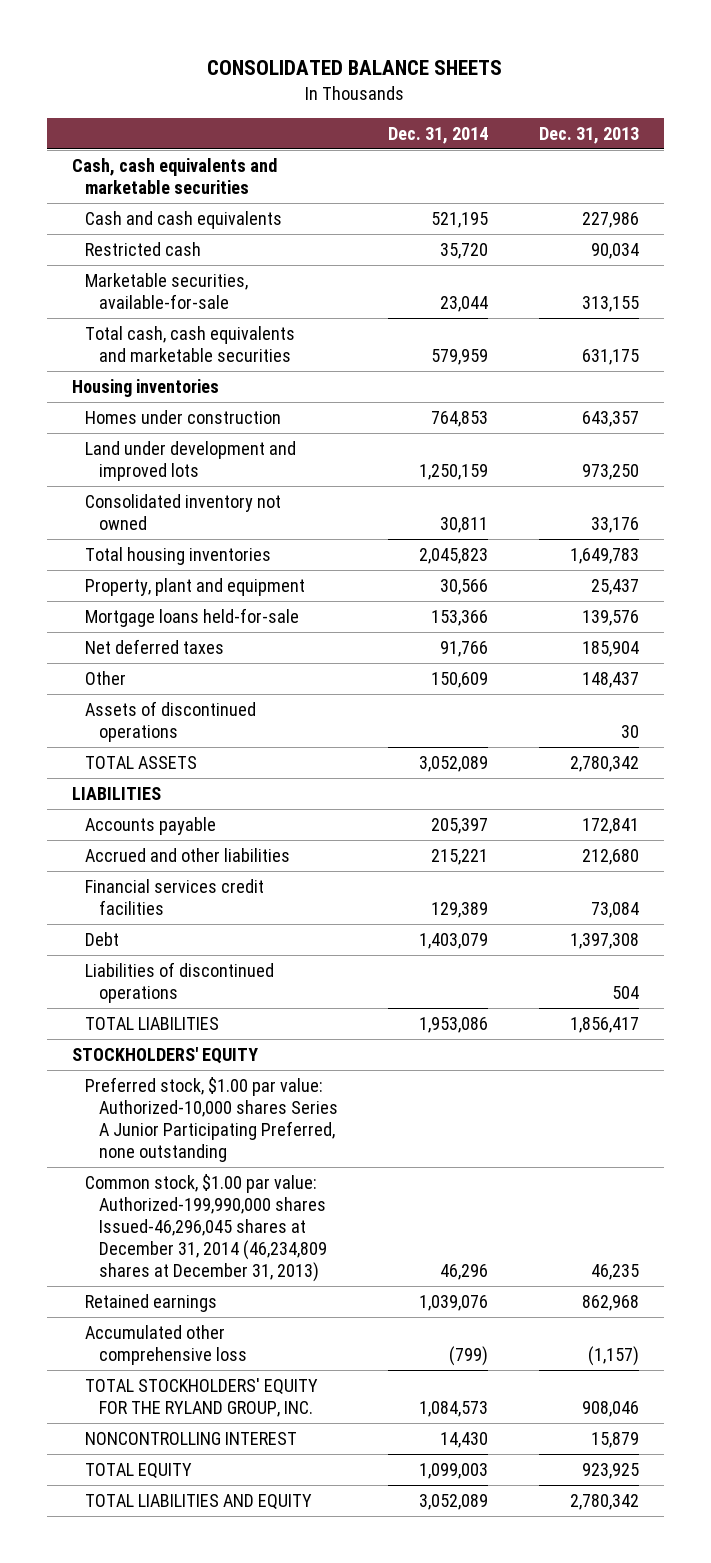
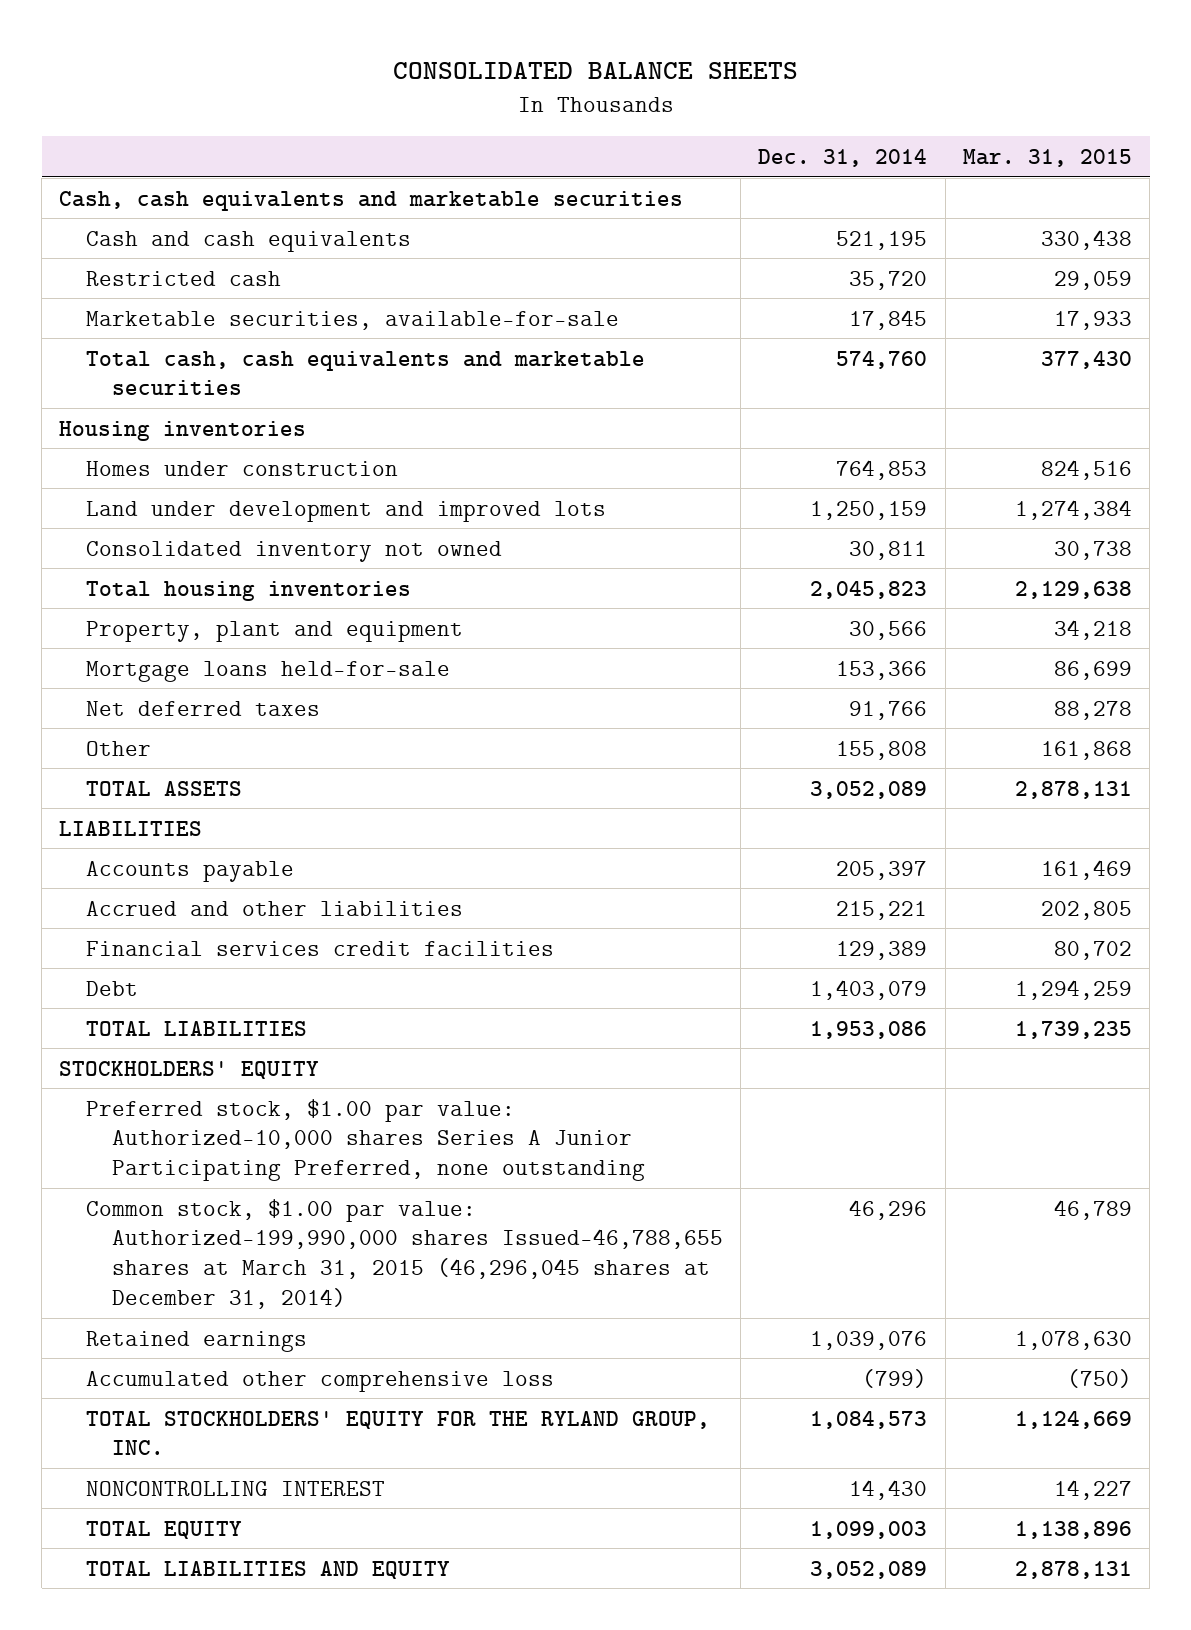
- | Dec. 31, 2014 | Dec. 31, 2013
+ | Dec. 31, 2014 | Mar. 31, 2015
- Marketable securities, available-for-sale | 23,044 | 313,155
- Total cash, cash equivalents and marketable securities | 579,959 | 631,175
+ Marketable securities, available-for-sale | 17,845 | 17,933
+ Total cash, cash equivalents and marketable securities | 574,760 | 377,430
- Other | 150,609 | 148,437
- Assets of discontinued operations | | 30
+ Other | 155,808 | 161,868
- Liabilities of discontinued operations | | 504
- Common stock, $1.00 par value: Authorized-199,990,000 shares Issued-46,296,045 shares at December 31, 2014 (46,234,809 shares at December 31, 2013) | 46,296 | 46,235
+ Common stock, $1.00 par value: Authorized-199,990,000 shares Issued-46,788,655 shares at March 31, 2015 (46,296,045 shares at December 31, 2014) | 46,296 | 46,789

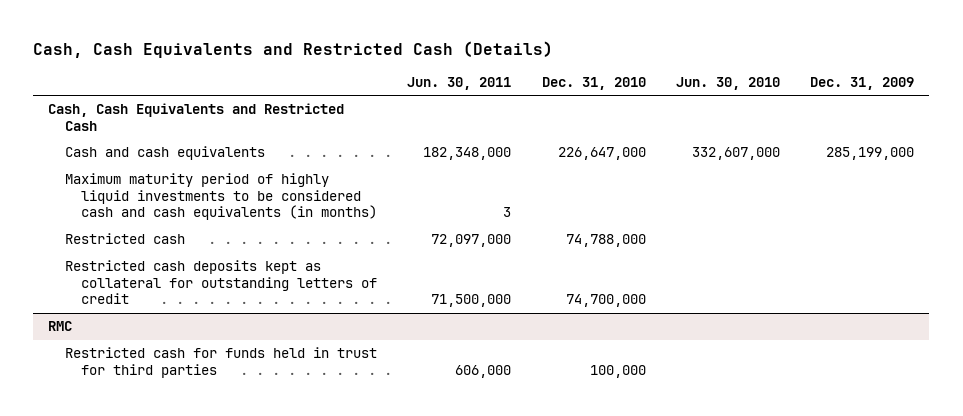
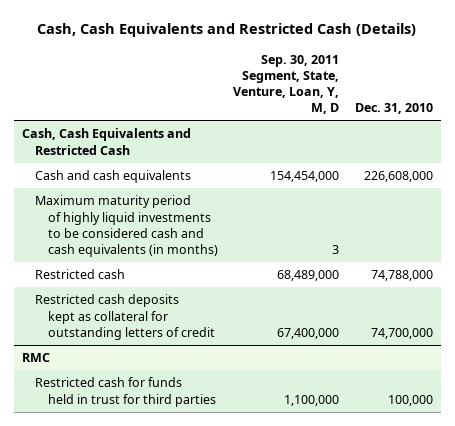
- | Jun. 30, 2011 | Dec. 31, 2010 | Jun. 30, 2010 | Dec. 31, 2009
+ | Sep. 30, 2011 Segment, State, Venture, Loan, Y, M, D | Dec. 31, 2010
- Cash and cash equivalents | 182,348,000 | 226,647,000 | 332,607,000 | 285,199,000
+ Cash and cash equivalents | 154,454,000 | 226,608,000

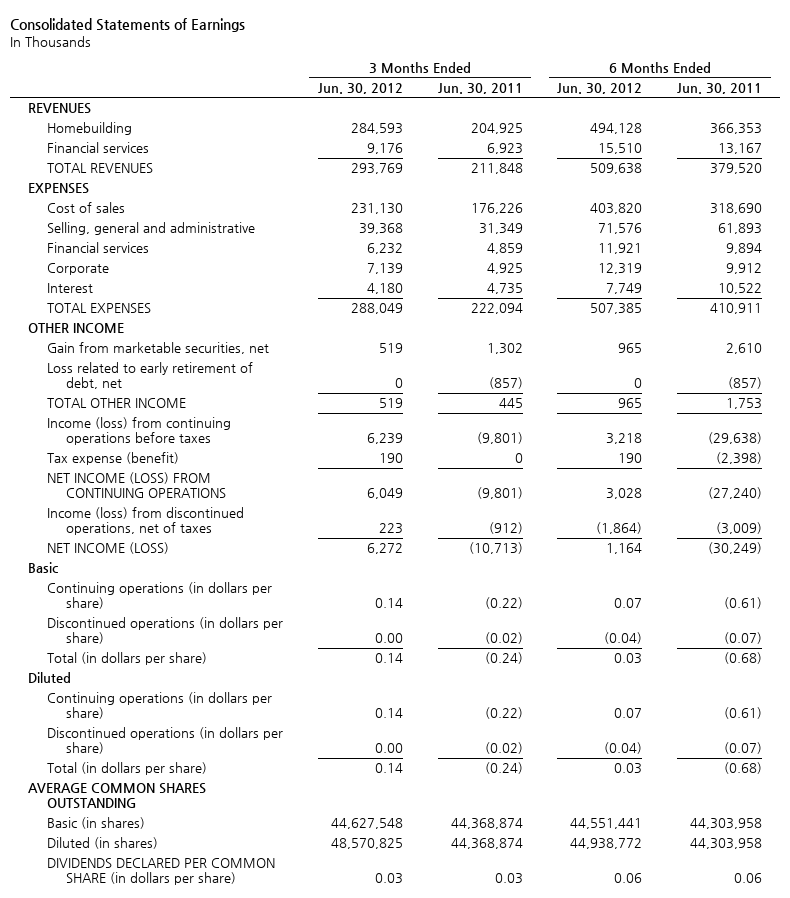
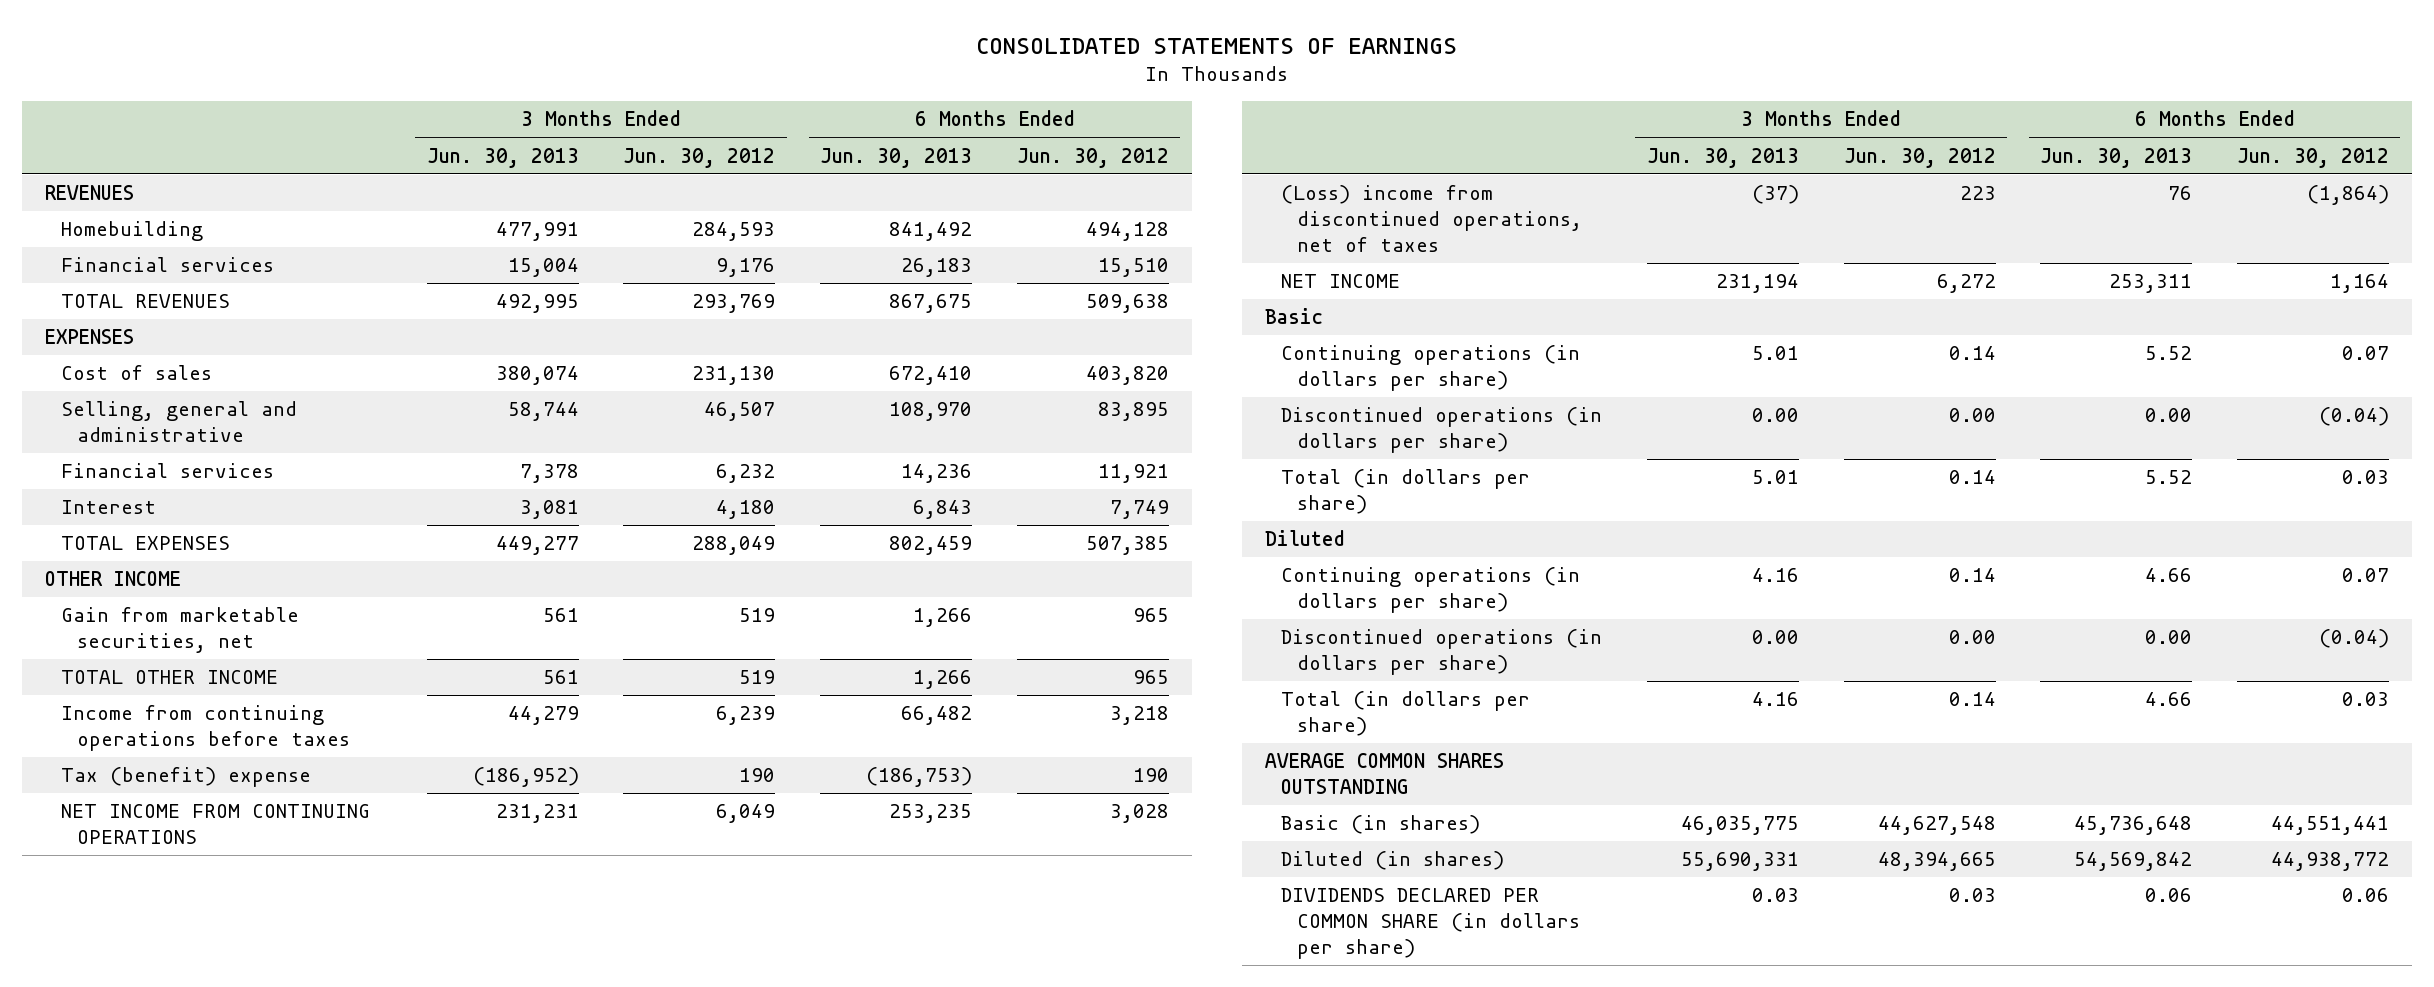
- Consolidated Statements of Earnings
+ CONSOLIDATED STATEMENTS OF EARNINGS
- | 3 Months Ended Jun. 30, 2012 | 3 Months Ended Jun. 30, 2011 | 6 Months Ended Jun. 30, 2012 | 6 Months Ended Jun. 30, 2011
+ | 3 Months Ended Jun. 30, 2013 | 3 Months Ended Jun. 30, 2012 | 6 Months Ended Jun. 30, 2013 | 6 Months Ended Jun. 30, 2012
- Selling, general and administrative | 39,368 | 31,349 | 71,576 | 61,893
+ Selling, general and administrative | 58,744 | 46,507 | 108,970 | 83,895
- Corporate | 7,139 | 4,925 | 12,319 | 9,912
- Loss related to early retirement of debt, net | 0 | (857) | 0 | (857)
- Income (loss) from continuing operations before taxes | 6,239 | (9,801) | 3,218 | (29,638)
- Tax expense (benefit) | 190 | 0 | 190 | (2,398)
- NET INCOME (LOSS) FROM CONTINUING OPERATIONS | 6,049 | (9,801) | 3,028 | (27,240)
- Income (loss) from discontinued operations, net of taxes | 223 | (912) | (1,864) | (3,009)
- NET INCOME (LOSS) | 6,272 | (10,713) | 1,164 | (30,249)
+ Income from continuing operations before taxes | 44,279 | 6,239 | 66,482 | 3,218
+ Tax (benefit) expense | (186,952) | 190 | (186,753) | 190
+ NET INCOME FROM CONTINUING OPERATIONS | 231,231 | 6,049 | 253,235 | 3,028
+ (Loss) income from discontinued operations, net of taxes | (37) | 223 | 76 | (1,864)
+ NET INCOME | 231,194 | 6,272 | 253,311 | 1,164
- Diluted (in shares) | 48,570,825 | 44,368,874 | 44,938,772 | 44,303,958
+ Diluted (in shares) | 55,690,331 | 48,394,665 | 54,569,842 | 44,938,772

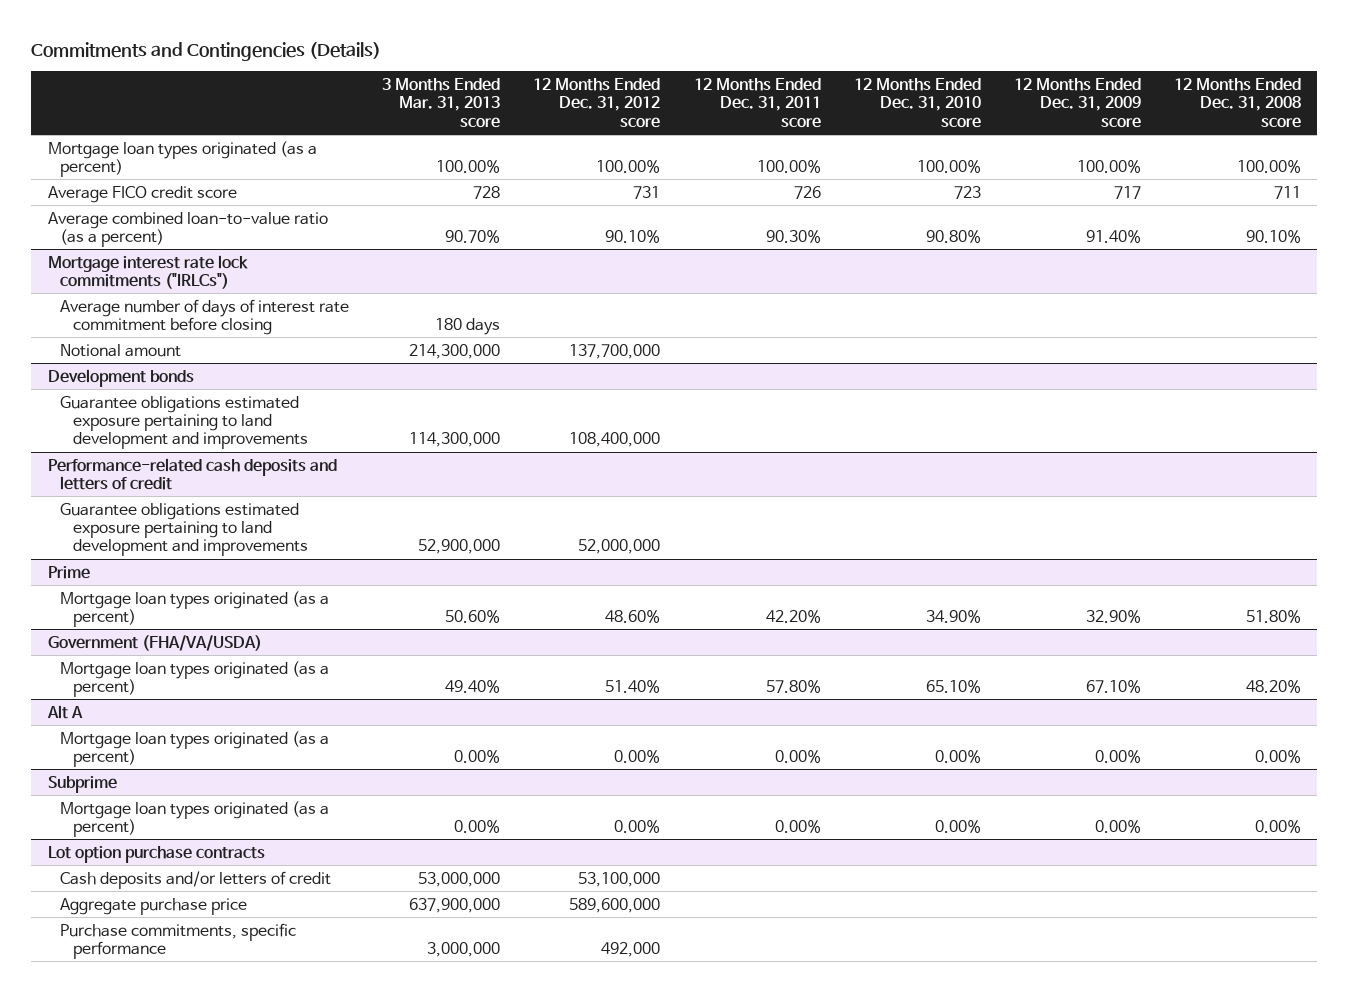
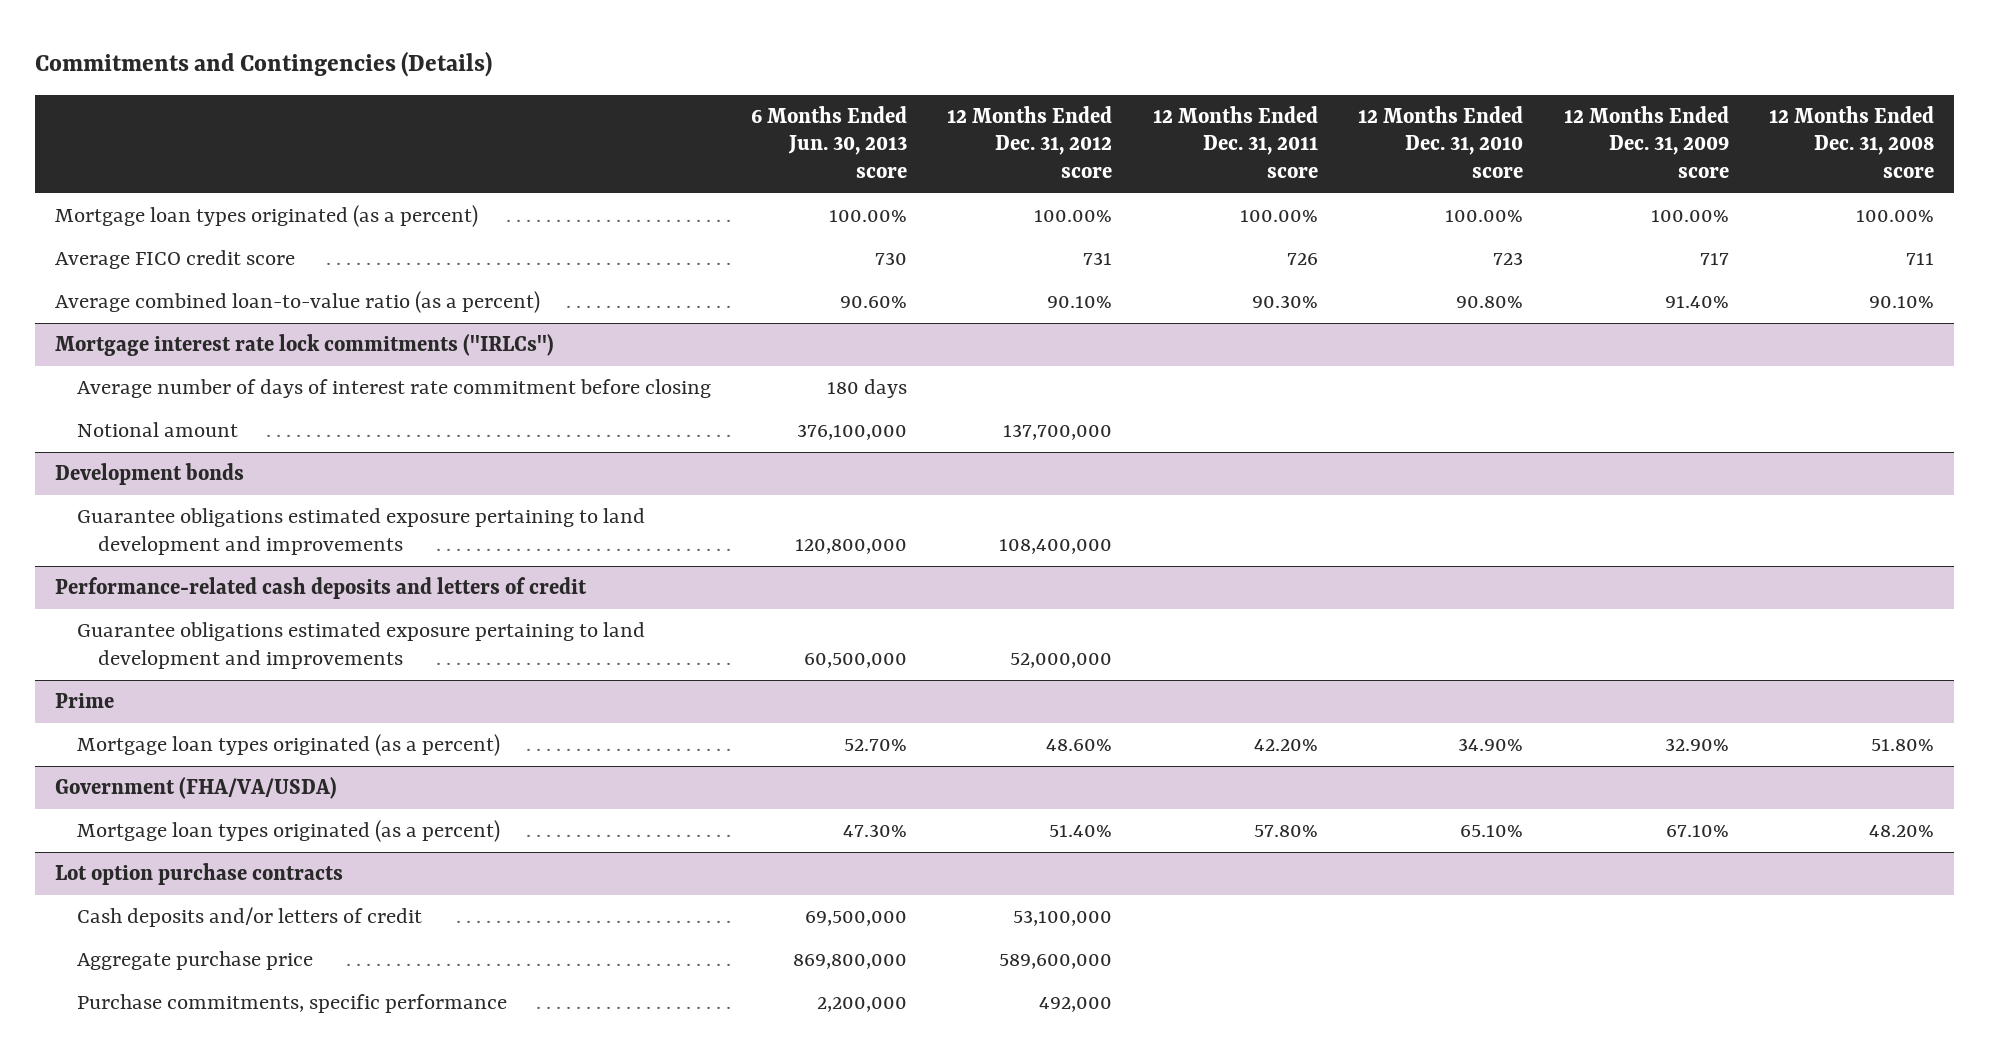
- | 3 Months Ended Mar. 31, 2013 score | 12 Months Ended Dec. 31, 2012 score | 12 Months Ended Dec. 31, 2011 score | 12 Months Ended Dec. 31, 2010 score | 12 Months Ended Dec. 31, 2009 score | 12 Months Ended Dec. 31, 2008 score
+ | 6 Months Ended Jun. 30, 2013 score | 12 Months Ended Dec. 31, 2012 score | 12 Months Ended Dec. 31, 2011 score | 12 Months Ended Dec. 31, 2010 score | 12 Months Ended Dec. 31, 2009 score | 12 Months Ended Dec. 31, 2008 score
- Alt A
- Mortgage loan types originated (as a percent) | 0.00% | 0.00% | 0.00% | 0.00% | 0.00% | 0.00%
- Subprime
- Mortgage loan types originated (as a percent) | 0.00% | 0.00% | 0.00% | 0.00% | 0.00% | 0.00%

